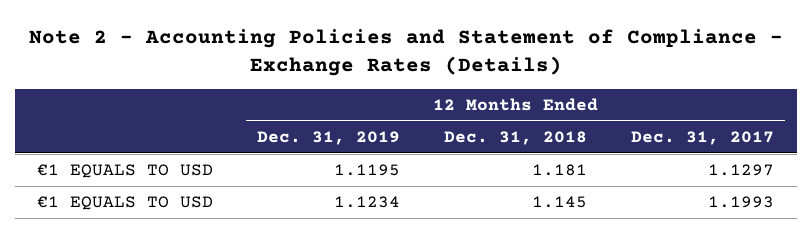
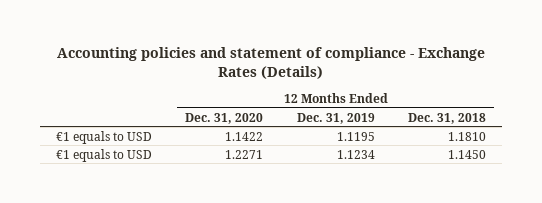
- Note 2 - Accounting Policies and Statement of Compliance - Exchange Rates (Details)
+ Accounting policies and statement of compliance - Exchange Rates (Details)
- | 12 Months Ended Dec. 31, 2019 | 12 Months Ended Dec. 31, 2018 | 12 Months Ended Dec. 31, 2017
+ | 12 Months Ended Dec. 31, 2020 | 12 Months Ended Dec. 31, 2019 | 12 Months Ended Dec. 31, 2018
- €1 EQUALS TO USD | 1.1195 | 1.181 | 1.1297
- €1 EQUALS TO USD | 1.1234 | 1.145 | 1.1993
+ €1 equals to USD | 1.1422 | 1.1195 | 1.1810
+ €1 equals to USD | 1.2271 | 1.1234 | 1.1450

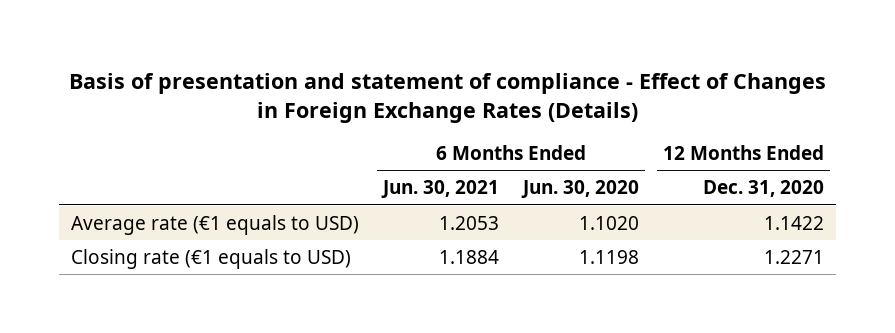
- Accounting policies and statement of compliance - Exchange Rates (Details)
+ Basis of presentation and statement of compliance - Effect of Changes in Foreign Exchange Rates (Details)
- | 12 Months Ended Dec. 31, 2020 | 12 Months Ended Dec. 31, 2019 | 12 Months Ended Dec. 31, 2018
+ | 6 Months Ended Jun. 30, 2021 | 6 Months Ended Jun. 30, 2020 | 12 Months Ended Dec. 31, 2020
- €1 equals to USD | 1.1422 | 1.1195 | 1.1810
- €1 equals to USD | 1.2271 | 1.1234 | 1.1450
+ Average rate (€1 equals to USD) | 1.2053 | 1.1020 | 1.1422
+ Closing rate (€1 equals to USD) | 1.1884 | 1.1198 | 1.2271

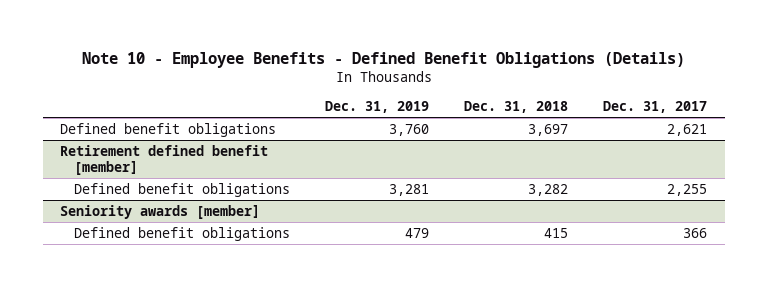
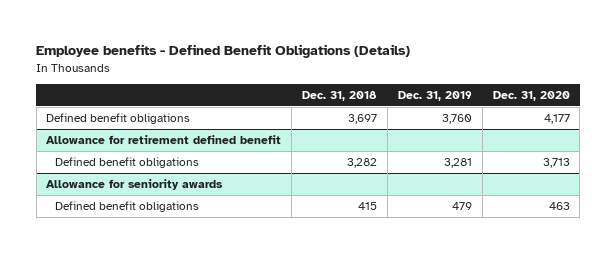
- Note 10 - Employee Benefits - Defined Benefit Obligations (Details)
+ Employee benefits - Defined Benefit Obligations (Details)
- | Dec. 31, 2019 | Dec. 31, 2018 | Dec. 31, 2017
+ | Dec. 31, 2018 | Dec. 31, 2019 | Dec. 31, 2020
- Retirement defined benefit [member]
+ Allowance for retirement defined benefit
- Seniority awards [member]
+ Allowance for seniority awards

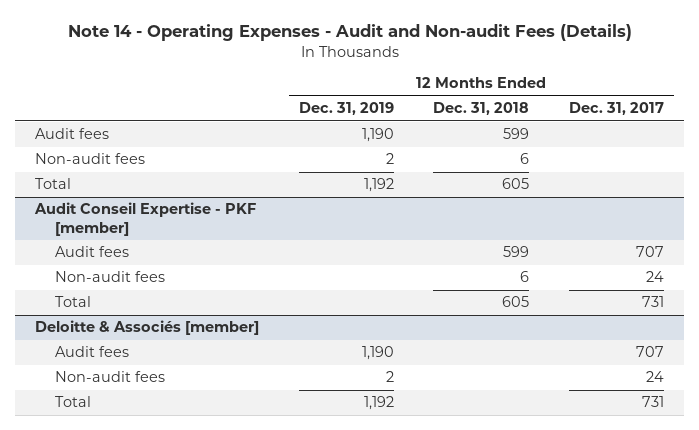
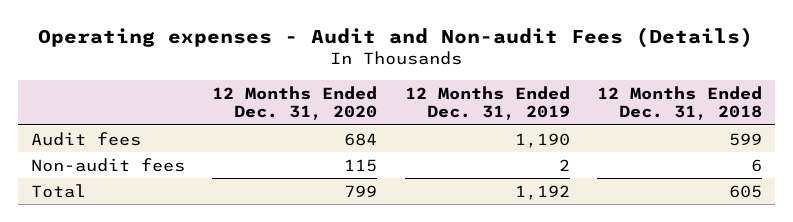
- Note 14 - Operating Expenses - Audit and Non-audit Fees (Details)
+ Operating expenses - Audit and Non-audit Fees (Details)
- | 12 Months Ended Dec. 31, 2019 | 12 Months Ended Dec. 31, 2018 | 12 Months Ended Dec. 31, 2017
+ | 12 Months Ended Dec. 31, 2020 | 12 Months Ended Dec. 31, 2019 | 12 Months Ended Dec. 31, 2018
- Audit Conseil Expertise - PKF [member]
- Audit fees | | 599 | 707
- Non-audit fees | | 6 | 24
- Total | | 605 | 731
- Deloitte & Associés [member]
- Audit fees | 1,190 | | 707
- Non-audit fees | 2 | | 24
- Total | 1,192 | | 731

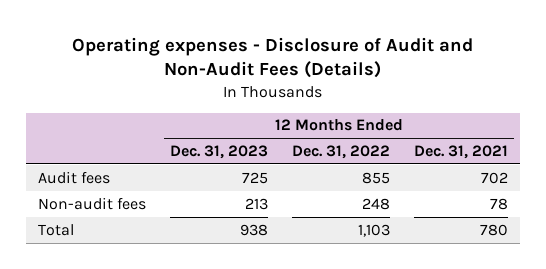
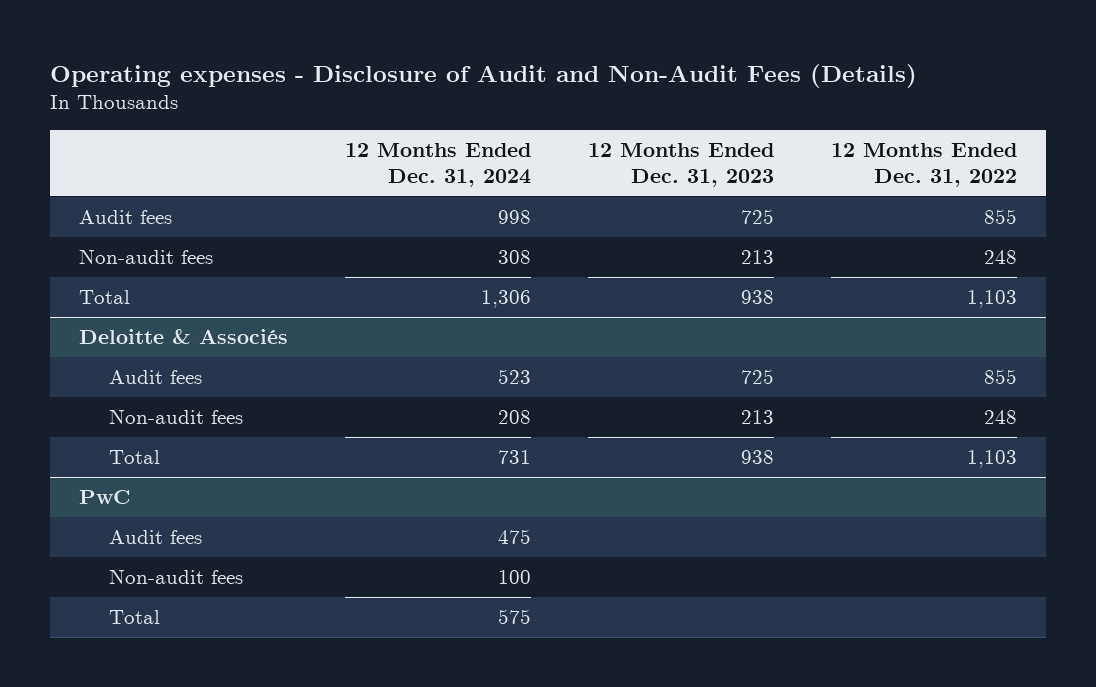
- | 12 Months Ended Dec. 31, 2023 | 12 Months Ended Dec. 31, 2022 | 12 Months Ended Dec. 31, 2021
+ | 12 Months Ended Dec. 31, 2024 | 12 Months Ended Dec. 31, 2023 | 12 Months Ended Dec. 31, 2022
+ Deloitte & Associés
+ Audit fees | 523 | 725 | 855
+ Non-audit fees | 208 | 213 | 248
+ Total | 731 | 938 | 1,103
+ PwC
+ Audit fees | 475 | |
+ Non-audit fees | 100 | |
+ Total | 575 | |

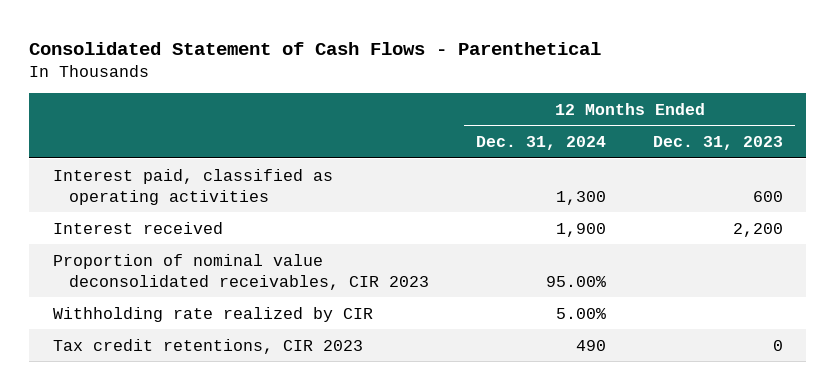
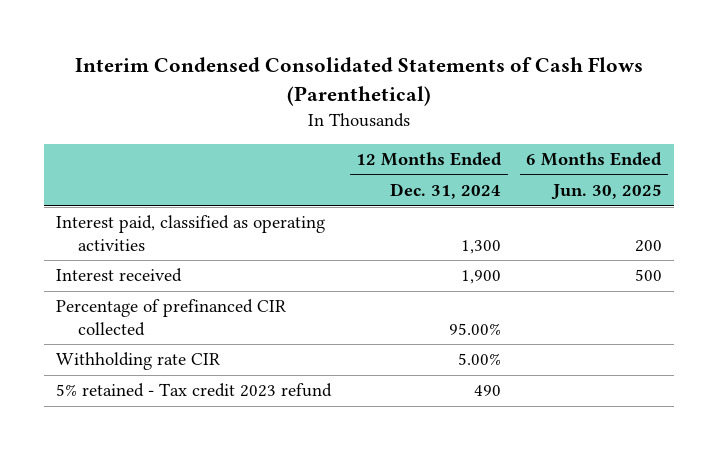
- Consolidated Statement of Cash Flows - Parenthetical
+ Interim Condensed Consolidated Statements of Cash Flows (Parenthetical)
- | 12 Months Ended Dec. 31, 2024 | 12 Months Ended Dec. 31, 2023
+ | 12 Months Ended Dec. 31, 2024 | 6 Months Ended Jun. 30, 2025
- Proportion of nominal value deconsolidated receivables, CIR 2023 | 95.00% |
- Withholding rate realized by CIR | 5.00% |
- Tax credit retentions, CIR 2023 | 490 | 0
+ Percentage of prefinanced CIR collected | 95.00% |
+ Withholding rate CIR | 5.00% |
+ 5% retained - Tax credit 2023 refund | 490 |

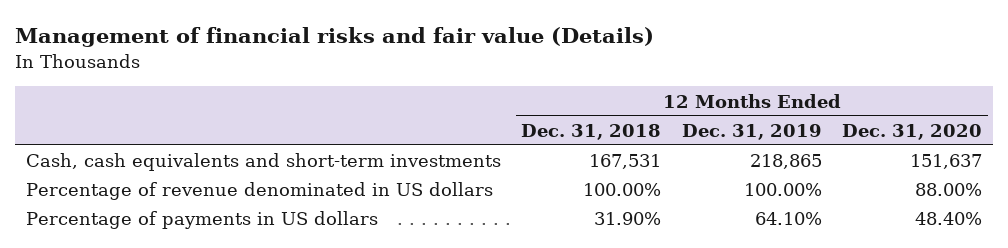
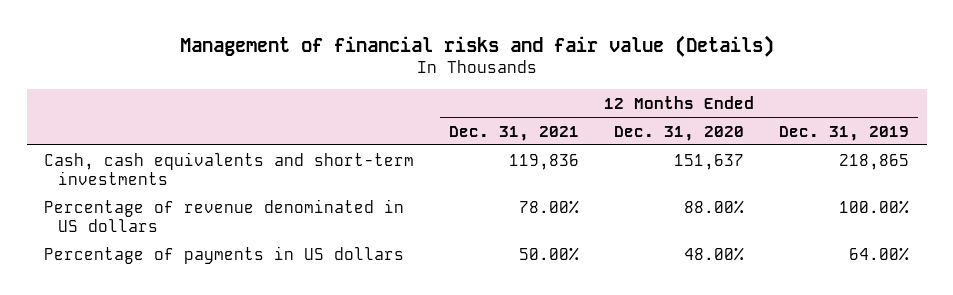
- | 12 Months Ended Dec. 31, 2018 | 12 Months Ended Dec. 31, 2019 | 12 Months Ended Dec. 31, 2020
+ | 12 Months Ended Dec. 31, 2021 | 12 Months Ended Dec. 31, 2020 | 12 Months Ended Dec. 31, 2019
- Percentage of payments in US dollars | 31.90% | 64.10% | 48.40%
+ Percentage of payments in US dollars | 50.00% | 48.00% | 64.00%

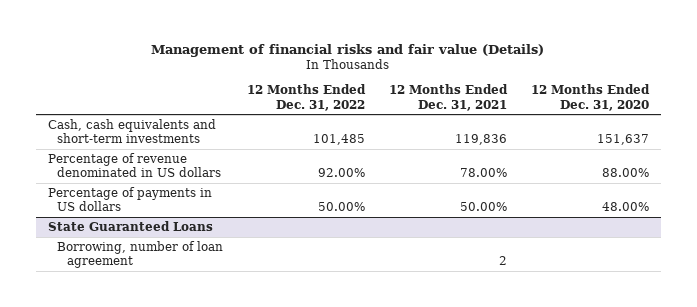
- | 12 Months Ended Dec. 31, 2021 | 12 Months Ended Dec. 31, 2020 | 12 Months Ended Dec. 31, 2019
+ | 12 Months Ended Dec. 31, 2022 | 12 Months Ended Dec. 31, 2021 | 12 Months Ended Dec. 31, 2020
+ State Guaranteed Loans
+ Borrowing, number of loan agreement | | 2 |

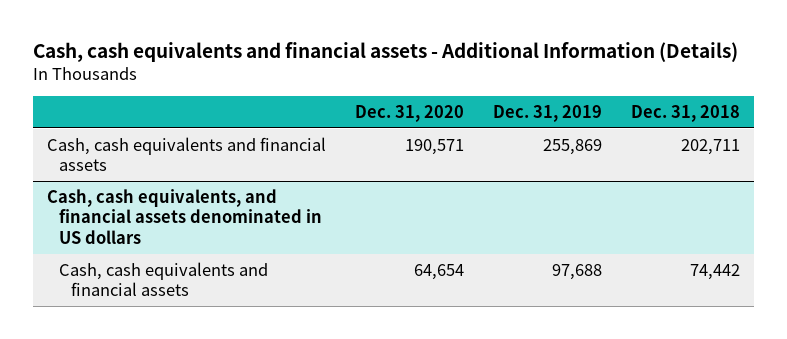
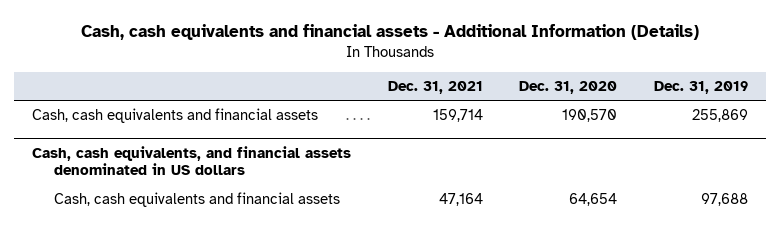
- | Dec. 31, 2020 | Dec. 31, 2019 | Dec. 31, 2018
+ | Dec. 31, 2021 | Dec. 31, 2020 | Dec. 31, 2019
- Cash, cash equivalents and financial assets | 190,571 | 255,869 | 202,711
+ Cash, cash equivalents and financial assets | 159,714 | 190,570 | 255,869

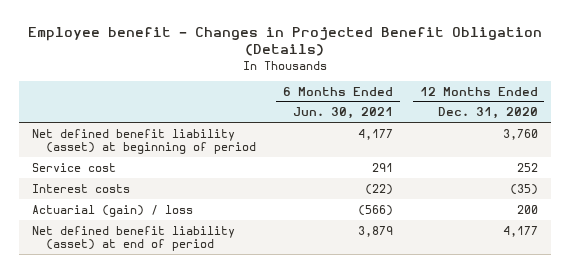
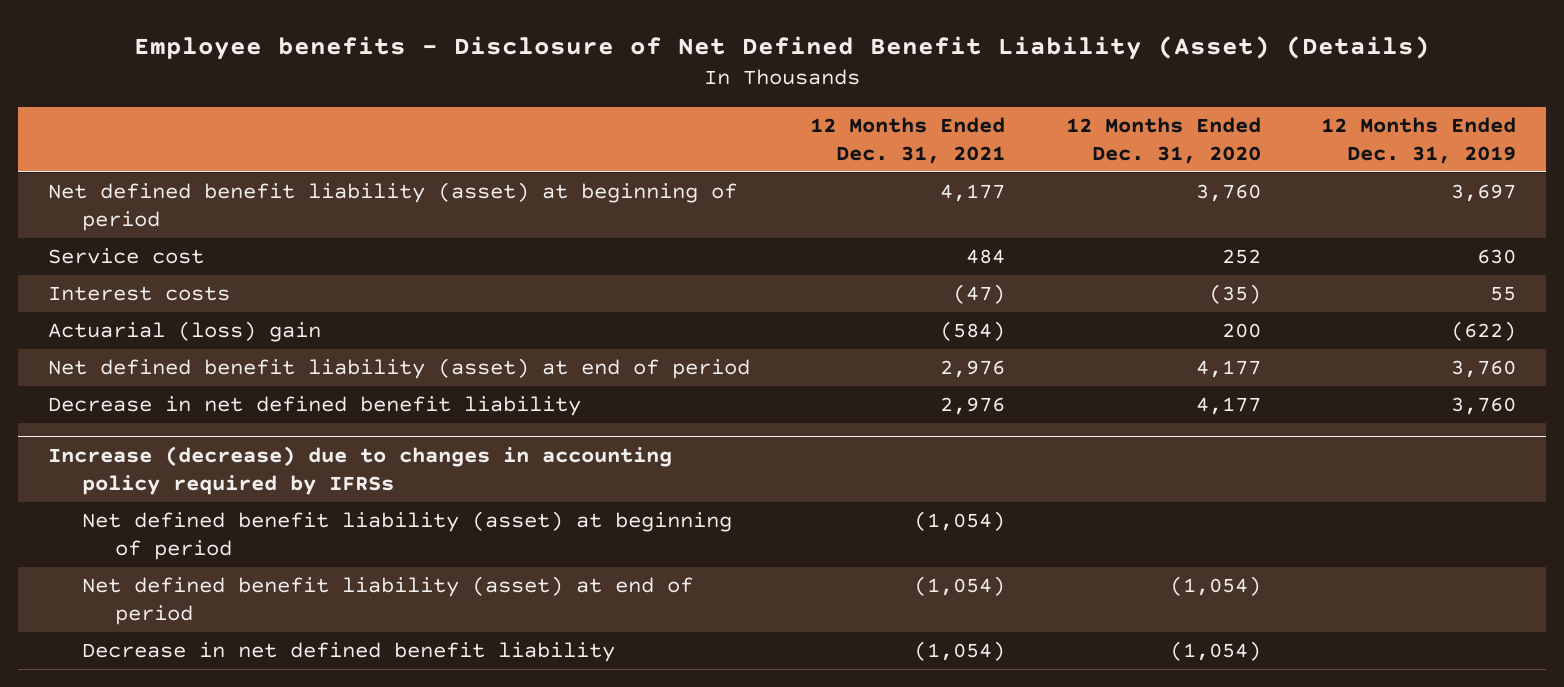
- Employee benefit - Changes in Projected Benefit Obligation (Details)
+ Employee benefits - Disclosure of Net Defined Benefit Liability (Asset) (Details)
- | 6 Months Ended Jun. 30, 2021 | 12 Months Ended Dec. 31, 2020
+ | 12 Months Ended Dec. 31, 2021 | 12 Months Ended Dec. 31, 2020 | 12 Months Ended Dec. 31, 2019
- Actuarial (gain) / loss | (566) | 200
+ Actuarial (loss) gain | (584) | 200 | (622)
+ Decrease in net defined benefit liability | 2,976 | 4,177 | 3,760
+ Increase (decrease) due to changes in accounting policy required by IFRSs
+ Net defined benefit liability (asset) at beginning of period | (1,054) | |
+ Net defined benefit liability (asset) at end of period | (1,054) | (1,054) |
+ Decrease in net defined benefit liability | (1,054) | (1,054) |

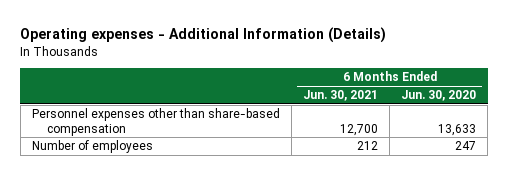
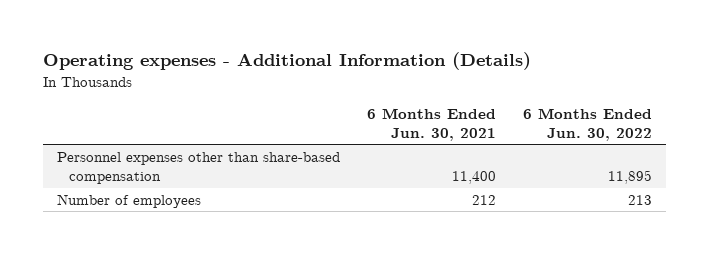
- | 6 Months Ended Jun. 30, 2021 | 6 Months Ended Jun. 30, 2020
+ | 6 Months Ended Jun. 30, 2021 | 6 Months Ended Jun. 30, 2022
- Personnel expenses other than share-based compensation | 12,700 | 13,633
+ Personnel expenses other than share-based compensation | 11,400 | 11,895

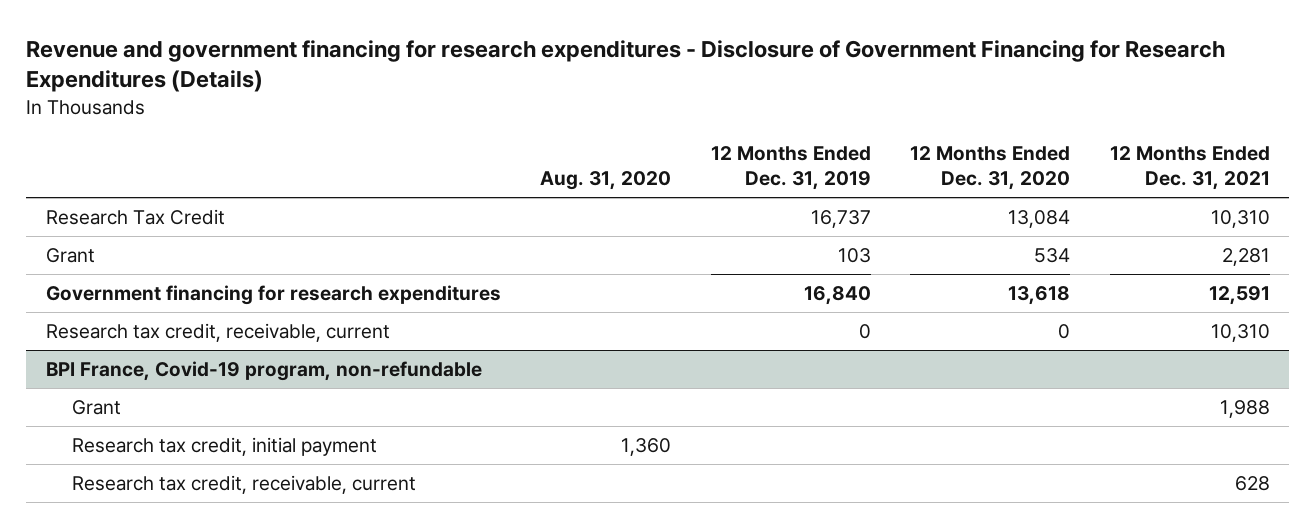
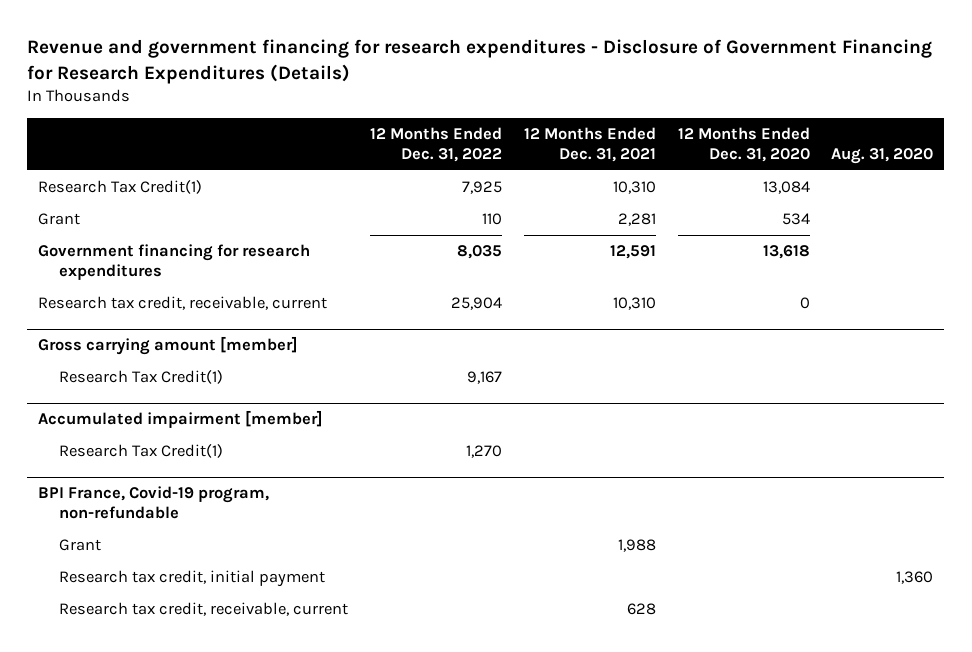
- | Aug. 31, 2020 | 12 Months Ended Dec. 31, 2019 | 12 Months Ended Dec. 31, 2020 | 12 Months Ended Dec. 31, 2021
+ | 12 Months Ended Dec. 31, 2022 | 12 Months Ended Dec. 31, 2021 | 12 Months Ended Dec. 31, 2020 | Aug. 31, 2020
- Research Tax Credit | | 16,737 | 13,084 | 10,310
+ Research Tax Credit(1) | 7,925 | 10,310 | 13,084 |
+ Gross carrying amount [member]
+ Research Tax Credit(1) | 9,167 | | |
+ Accumulated impairment [member]
+ Research Tax Credit(1) | 1,270 | | |

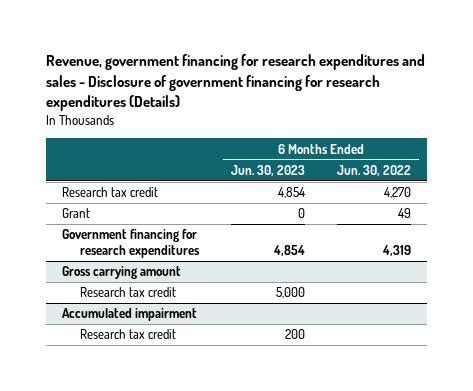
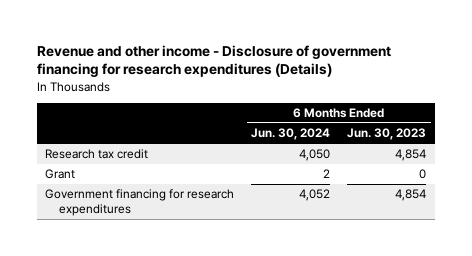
- Revenue, government financing for research expenditures and sales - Disclosure of government financing for research expenditures (Details)
+ Revenue and other income - Disclosure of government financing for research expenditures (Details)
- | 6 Months Ended Jun. 30, 2023 | 6 Months Ended Jun. 30, 2022
+ | 6 Months Ended Jun. 30, 2024 | 6 Months Ended Jun. 30, 2023
- Gross carrying amount
- Research tax credit | 5,000 |
- Accumulated impairment
- Research tax credit | 200 |

